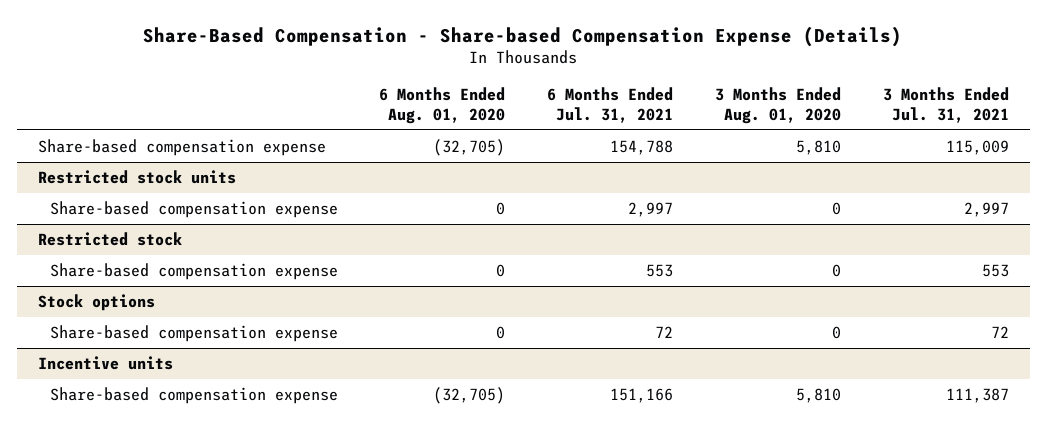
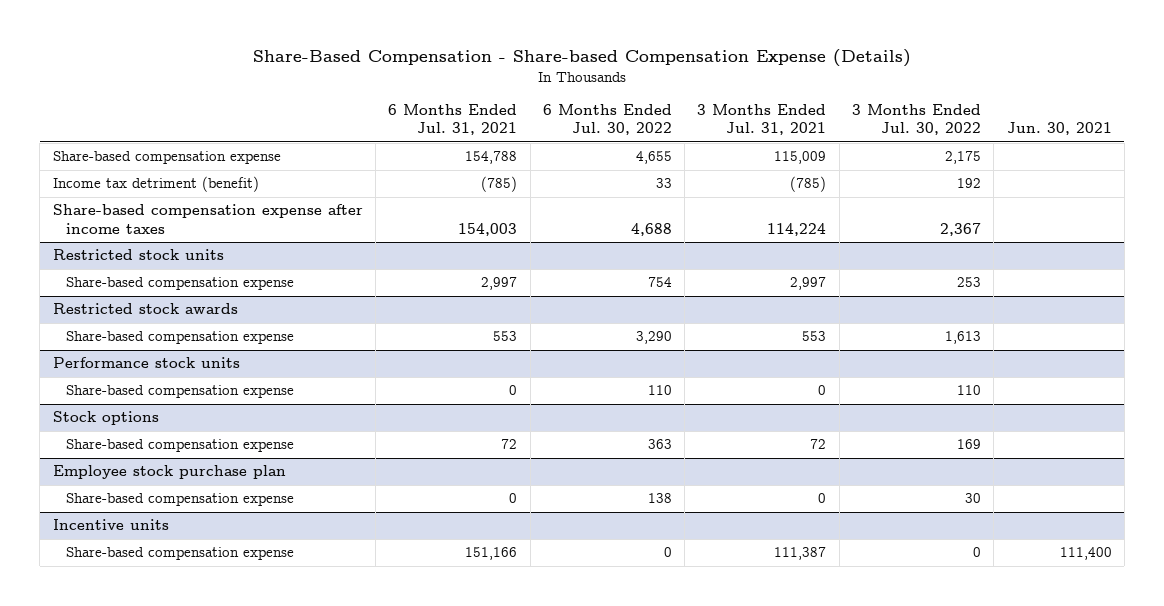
- | 6 Months Ended Aug. 01, 2020 | 6 Months Ended Jul. 31, 2021 | 3 Months Ended Aug. 01, 2020 | 3 Months Ended Jul. 31, 2021
+ | 6 Months Ended Jul. 31, 2021 | 6 Months Ended Jul. 30, 2022 | 3 Months Ended Jul. 31, 2021 | 3 Months Ended Jul. 30, 2022 | Jun. 30, 2021
+ Income tax detriment (benefit) | (785) | 33 | (785) | 192 |
+ Share-based compensation expense after income taxes | 154,003 | 4,688 | 114,224 | 2,367 |
- Restricted stock
+ Restricted stock awards
+ Performance stock units
+ Share-based compensation expense | 0 | 110 | 0 | 110 |
+ Employee stock purchase plan
+ Share-based compensation expense | 0 | 138 | 0 | 30 |

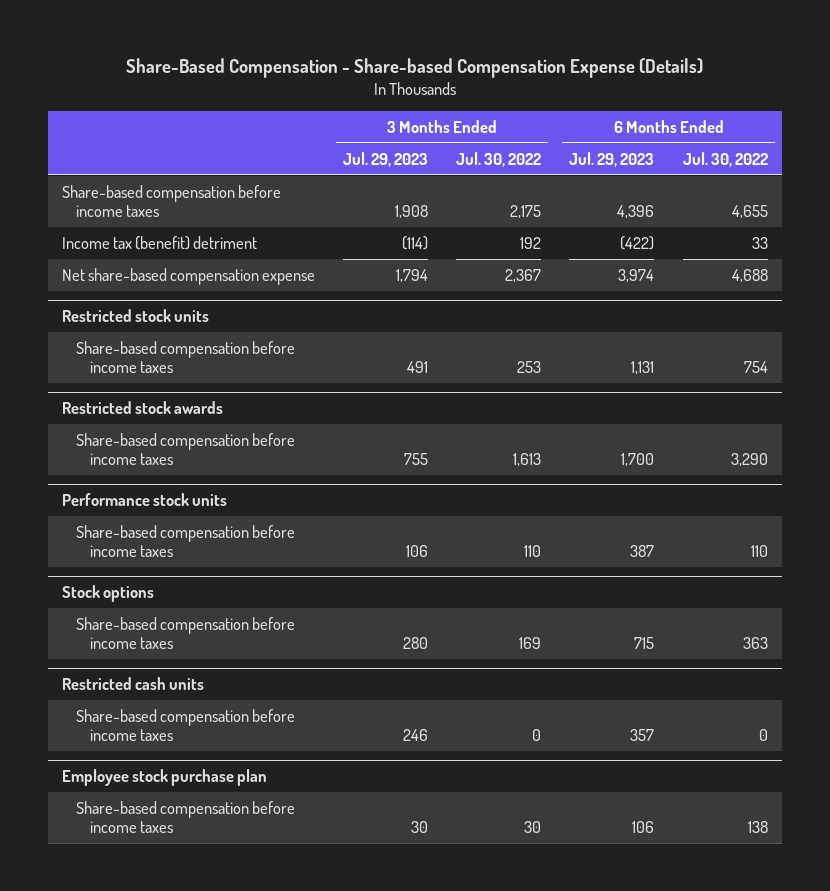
- | 6 Months Ended Jul. 31, 2021 | 6 Months Ended Jul. 30, 2022 | 3 Months Ended Jul. 31, 2021 | 3 Months Ended Jul. 30, 2022 | Jun. 30, 2021
+ | 3 Months Ended Jul. 29, 2023 | 3 Months Ended Jul. 30, 2022 | 6 Months Ended Jul. 29, 2023 | 6 Months Ended Jul. 30, 2022
- Share-based compensation expense | 154,788 | 4,655 | 115,009 | 2,175 |
- Income tax detriment (benefit) | (785) | 33 | (785) | 192 |
- Share-based compensation expense after income taxes | 154,003 | 4,688 | 114,224 | 2,367 |
+ Share-based compensation before income taxes | 1,908 | 2,175 | 4,396 | 4,655
+ Income tax (benefit) detriment | (114) | 192 | (422) | 33
+ Net share-based compensation expense | 1,794 | 2,367 | 3,974 | 4,688
@ Restricted stock units
- Share-based compensation expense | 2,997 | 754 | 2,997 | 253 |
+ Share-based compensation before income taxes | 491 | 253 | 1,131 | 754
@ Restricted stock awards
- Share-based compensation expense | 553 | 3,290 | 553 | 1,613 |
+ Share-based compensation before income taxes | 755 | 1,613 | 1,700 | 3,290
@ Performance stock units
- Share-based compensation expense | 0 | 110 | 0 | 110 |
+ Share-based compensation before income taxes | 106 | 110 | 387 | 110
@ Stock options
- Share-based compensation expense | 72 | 363 | 72 | 169 |
+ Share-based compensation before income taxes | 280 | 169 | 715 | 363
+ Restricted cash units
+ Share-based compensation before income taxes | 246 | 0 | 357 | 0
@ Employee stock purchase plan
- Share-based compensation expense | 0 | 138 | 0 | 30 |
- Incentive units
- Share-based compensation expense | 151,166 | 0 | 111,387 | 0 | 111,400
@ Employee stock purchase plan
+ Share-based compensation before income taxes | 30 | 30 | 106 | 138

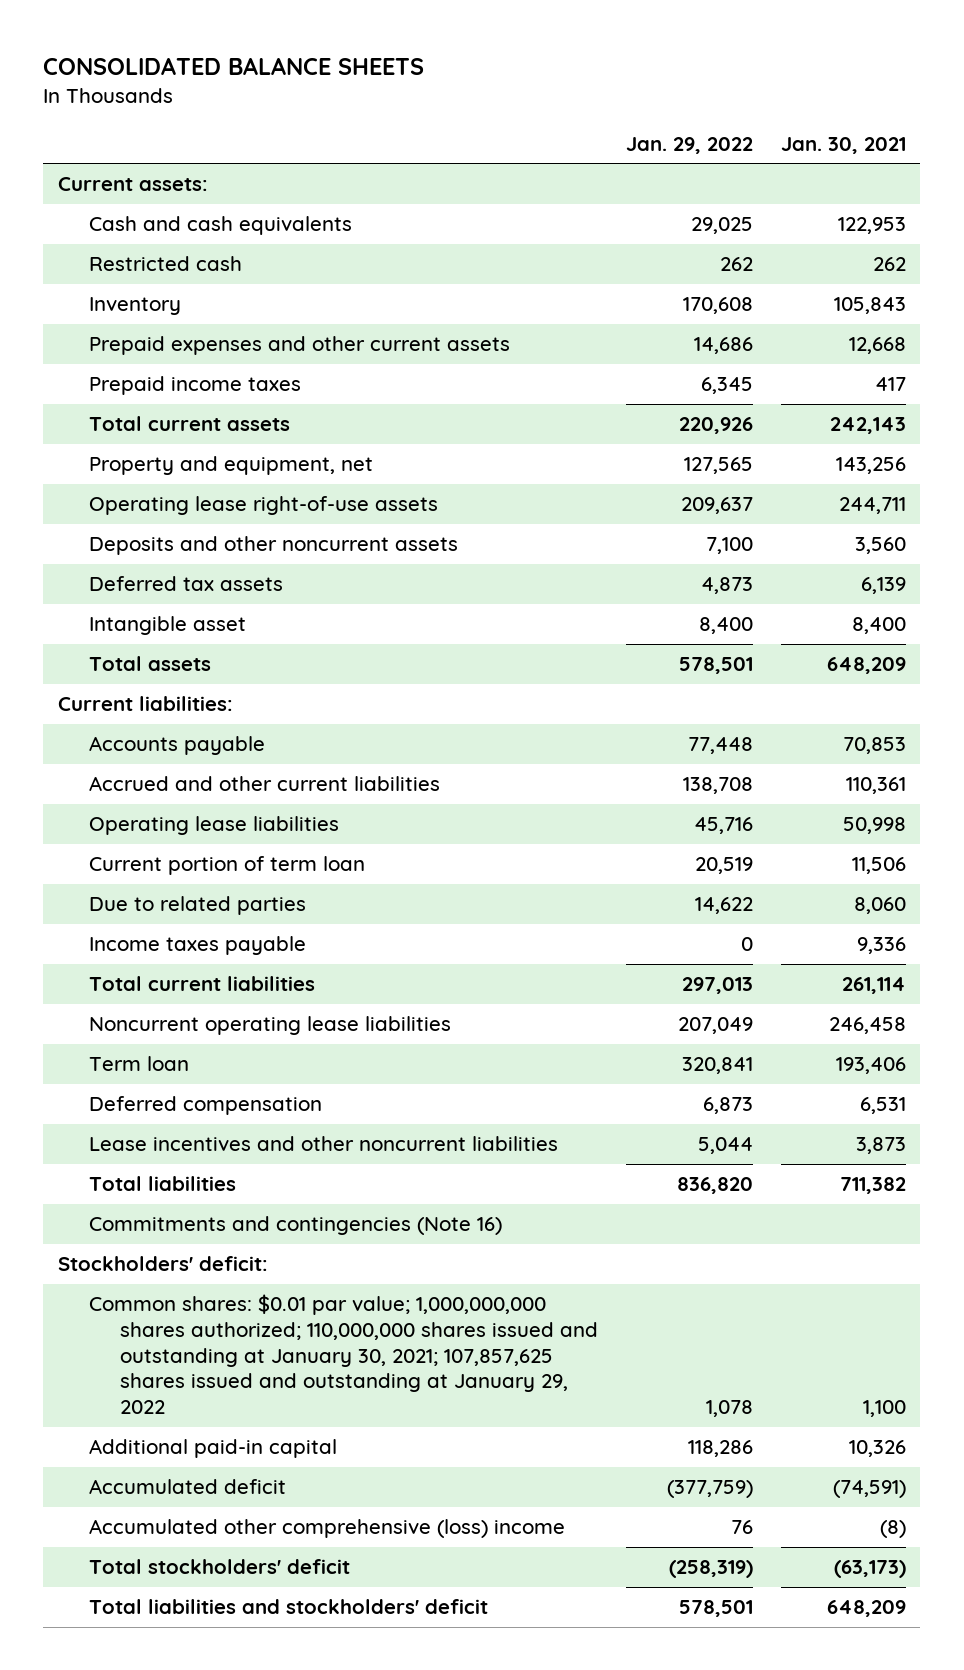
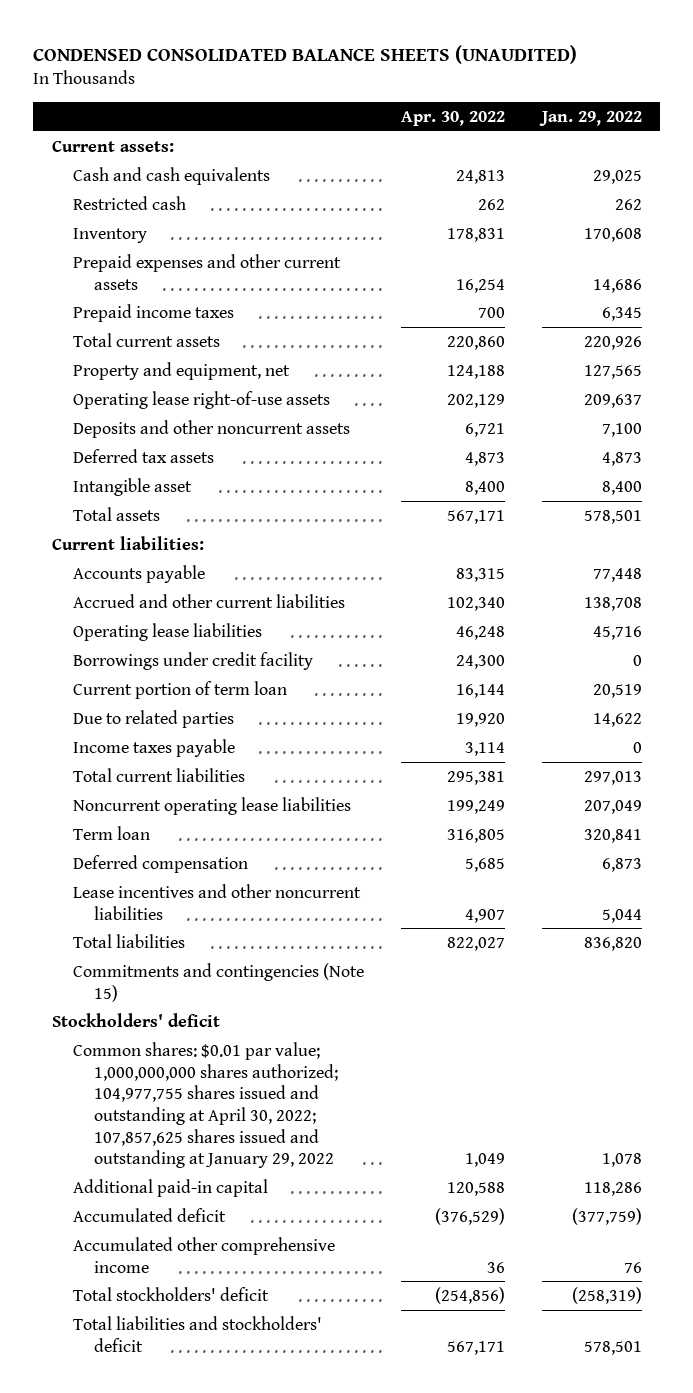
- CONSOLIDATED BALANCE SHEETS
+ CONDENSED CONSOLIDATED BALANCE SHEETS (UNAUDITED)
- | Jan. 29, 2022 | Jan. 30, 2021
+ | Apr. 30, 2022 | Jan. 29, 2022
+ Borrowings under credit facility | 24,300 | 0
- Commitments and contingencies (Note 16)
- Stockholders' deficit:
- Common shares: $0.01 par value; 1,000,000,000 shares authorized; 110,000,000 shares issued and outstanding at January 30, 2021; 107,857,625 shares issued and outstanding at January 29, 2022 | 1,078 | 1,100
+ Commitments and contingencies (Note 15)
+ Stockholders' deficit
+ Common shares: $0.01 par value; 1,000,000,000 shares authorized; 104,977,755 shares issued and outstanding at April 30, 2022; 107,857,625 shares issued and outstanding at January 29, 2022 | 1,049 | 1,078
- Accumulated other comprehensive (loss) income | 76 | (8)
+ Accumulated other comprehensive income | 36 | 76

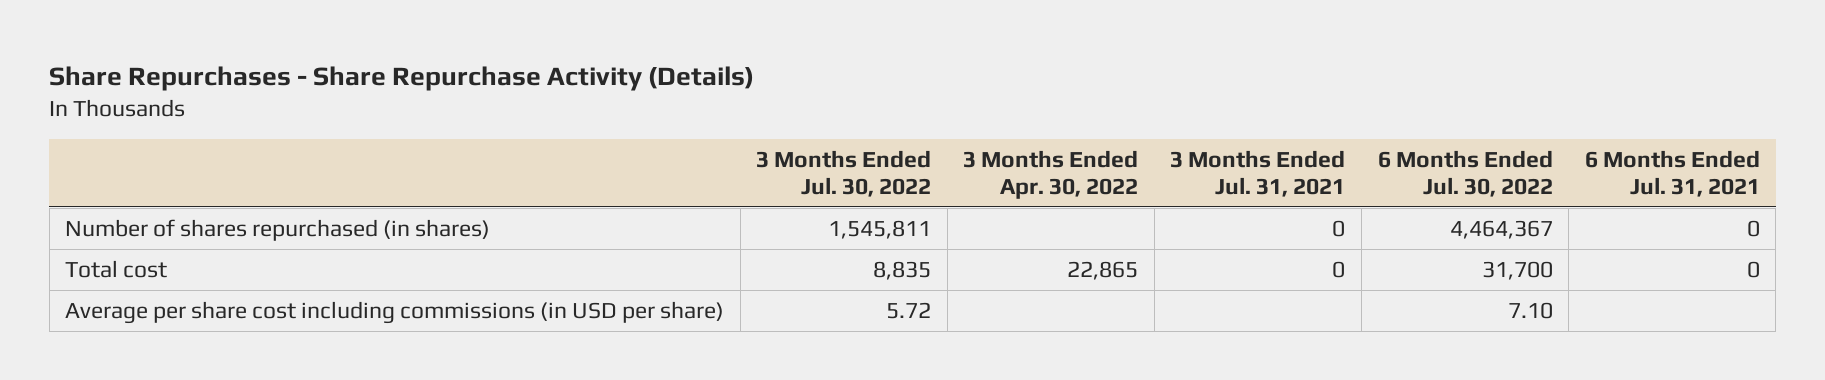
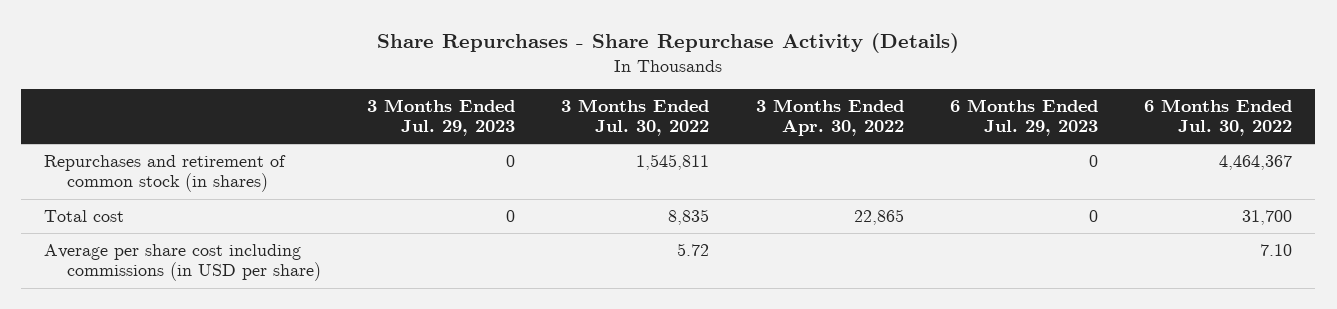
- | 3 Months Ended Jul. 30, 2022 | 3 Months Ended Apr. 30, 2022 | 3 Months Ended Jul. 31, 2021 | 6 Months Ended Jul. 30, 2022 | 6 Months Ended Jul. 31, 2021
+ | 3 Months Ended Jul. 29, 2023 | 3 Months Ended Jul. 30, 2022 | 3 Months Ended Apr. 30, 2022 | 6 Months Ended Jul. 29, 2023 | 6 Months Ended Jul. 30, 2022
- Number of shares repurchased (in shares) | 1,545,811 | | 0 | 4,464,367 | 0
+ Repurchases and retirement of common stock (in shares) | 0 | 1,545,811 | | 0 | 4,464,367

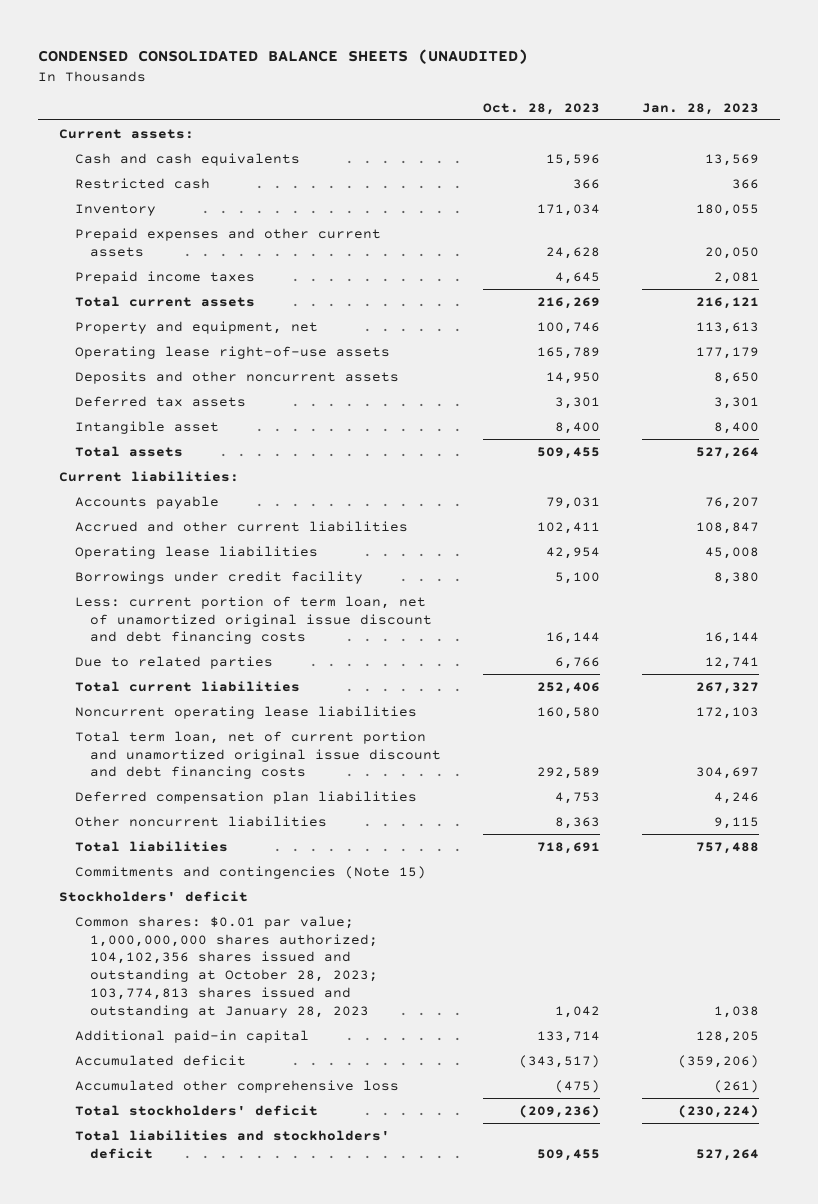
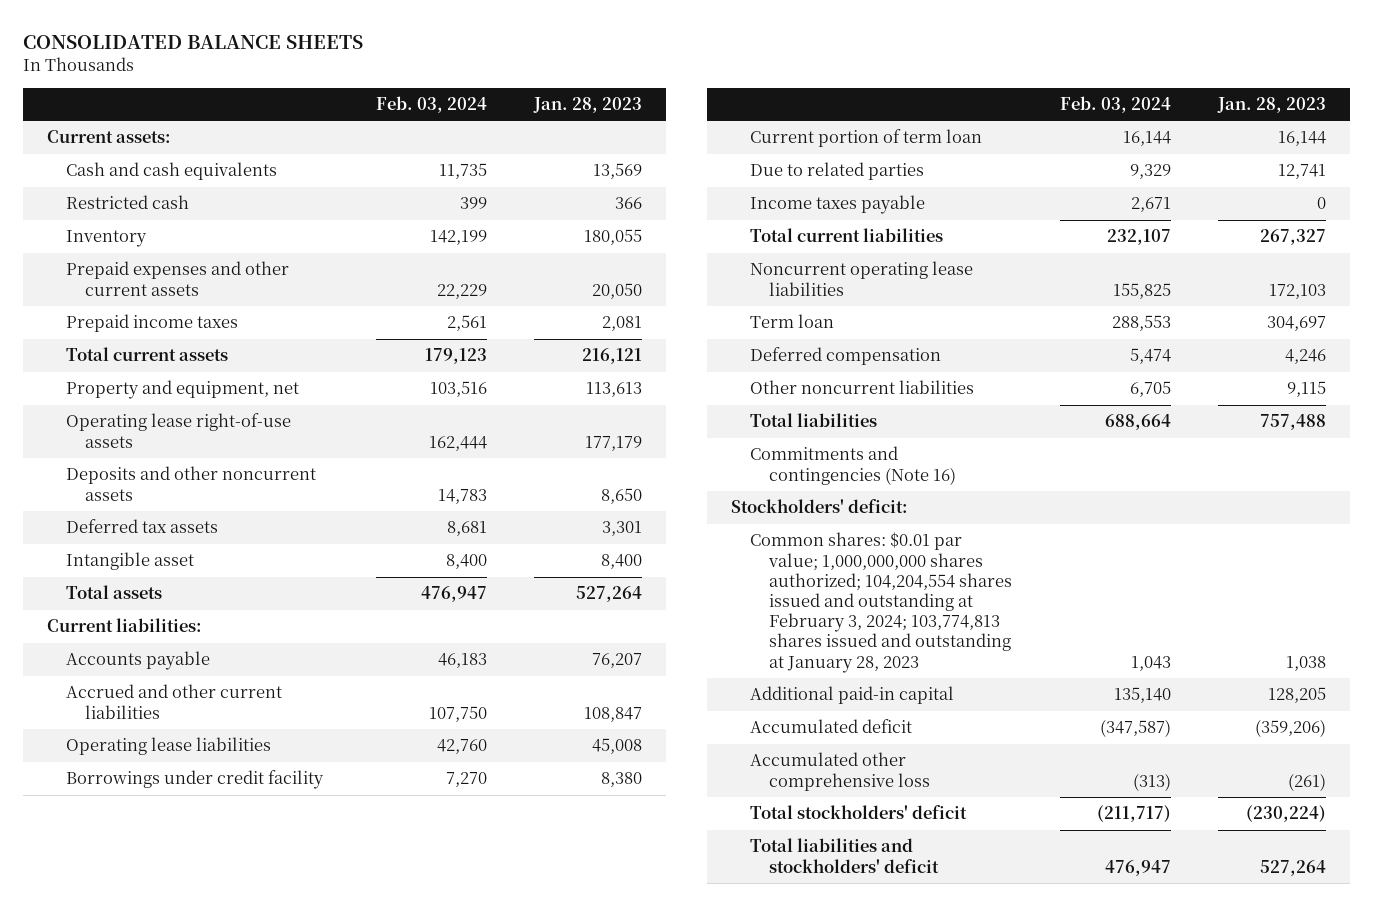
- CONDENSED CONSOLIDATED BALANCE SHEETS (UNAUDITED)
+ CONSOLIDATED BALANCE SHEETS
- | Oct. 28, 2023 | Jan. 28, 2023
+ | Feb. 03, 2024 | Jan. 28, 2023
- Less: current portion of term loan, net of unamortized original issue discount and debt financing costs | 16,144 | 16,144
+ Current portion of term loan | 16,144 | 16,144
+ Income taxes payable | 2,671 | 0
- Total term loan, net of current portion and unamortized original issue discount and debt financing costs | 292,589 | 304,697
- Deferred compensation plan liabilities | 4,753 | 4,246
+ Term loan | 288,553 | 304,697
+ Deferred compensation | 5,474 | 4,246
- Commitments and contingencies (Note 15)
- Stockholders' deficit
- Common shares: $0.01 par value; 1,000,000,000 shares authorized; 104,102,356 shares issued and outstanding at October 28, 2023; 103,774,813 shares issued and outstanding at January 28, 2023 | 1,042 | 1,038
+ Commitments and contingencies (Note 16)
+ Stockholders' deficit:
+ Common shares: $0.01 par value; 1,000,000,000 shares authorized; 104,204,554 shares issued and outstanding at February 3, 2024; 103,774,813 shares issued and outstanding at January 28, 2023 | 1,043 | 1,038

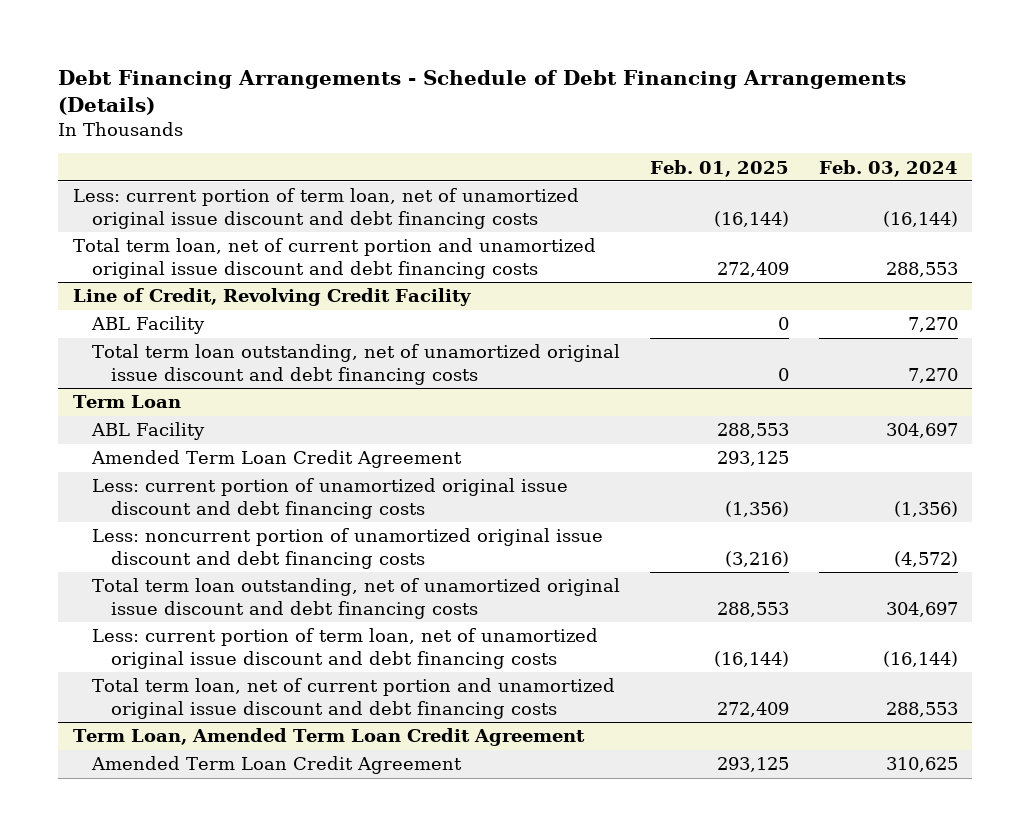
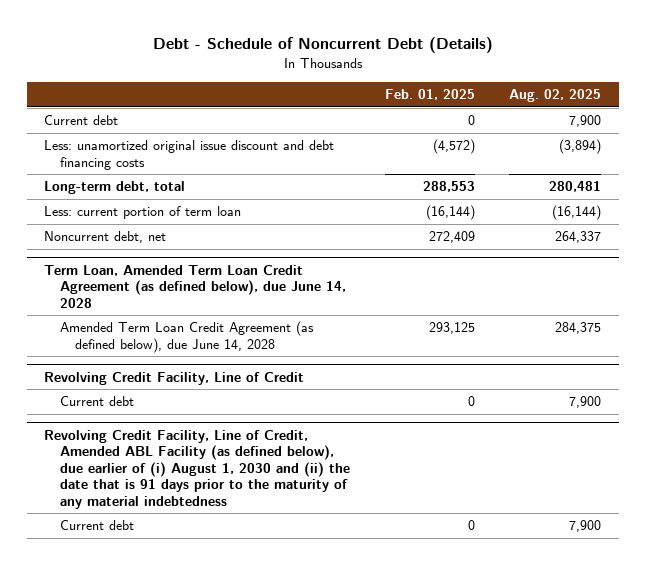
- Debt Financing Arrangements - Schedule of Debt Financing Arrangements (Details)
+ Debt - Schedule of Noncurrent Debt (Details)
- | Feb. 01, 2025 | Feb. 03, 2024
+ | Feb. 01, 2025 | Aug. 02, 2025
- Less: current portion of term loan, net of unamortized original issue discount and debt financing costs | (16,144) | (16,144)
- Total term loan, net of current portion and unamortized original issue discount and debt financing costs | 272,409 | 288,553
- Line of Credit, Revolving Credit Facility
- ABL Facility | 0 | 7,270
- Total term loan outstanding, net of unamortized original issue discount and debt financing costs | 0 | 7,270
- Term Loan
- ABL Facility | 288,553 | 304,697
- Amended Term Loan Credit Agreement | 293,125 |
- Less: current portion of unamortized original issue discount and debt financing costs | (1,356) | (1,356)
- Less: noncurrent portion of unamortized original issue discount and debt financing costs | (3,216) | (4,572)
- Total term loan outstanding, net of unamortized original issue discount and debt financing costs | 288,553 | 304,697
- Less: current portion of term loan, net of unamortized original issue discount and debt financing costs | (16,144) | (16,144)
- Total term loan, net of current portion and unamortized original issue discount and debt financing costs | 272,409 | 288,553
- Term Loan, Amended Term Loan Credit Agreement
- Amended Term Loan Credit Agreement | 293,125 | 310,625
+ Current debt | 0 | 7,900
+ Less: unamortized original issue discount and debt financing costs | (4,572) | (3,894)
+ Long-term debt, total | 288,553 | 280,481
+ Less: current portion of term loan | (16,144) | (16,144)
+ Noncurrent debt, net | 272,409 | 264,337
+ Term Loan, Amended Term Loan Credit Agreement (as defined below), due June 14, 2028
+ Amended Term Loan Credit Agreement (as defined below), due June 14, 2028 | 293,125 | 284,375
+ Revolving Credit Facility, Line of Credit
+ Current debt | 0 | 7,900
+ Revolving Credit Facility, Line of Credit, Amended ABL Facility (as defined below), due earlier of (i) August 1, 2030 and (ii) the date that is 91 days prior to the maturity of any material indebtedness
+ Current debt | 0 | 7,900

